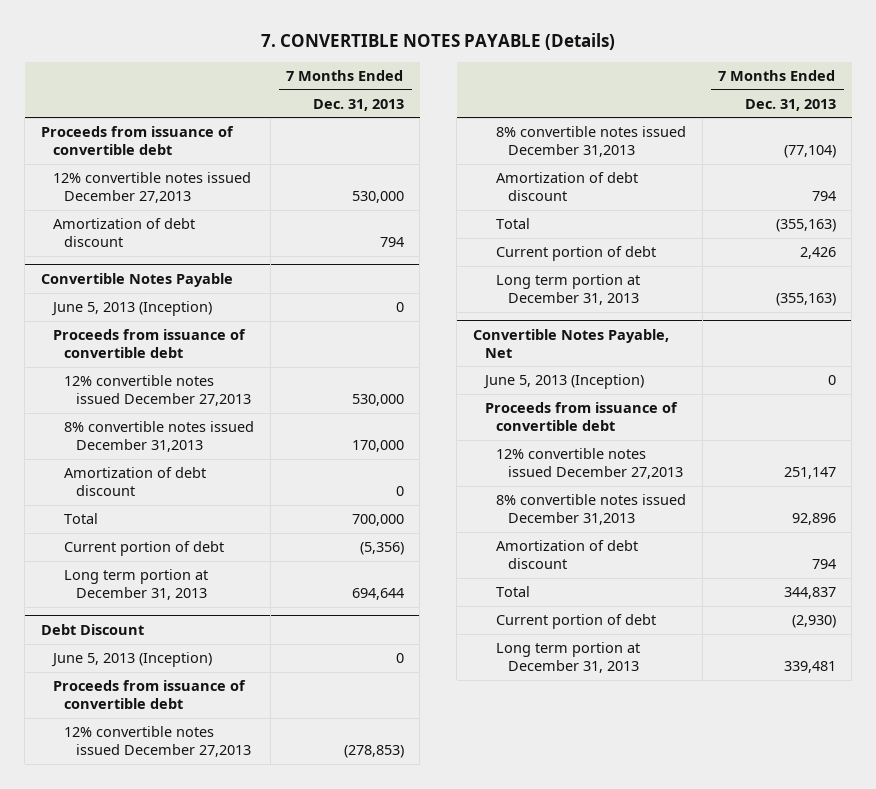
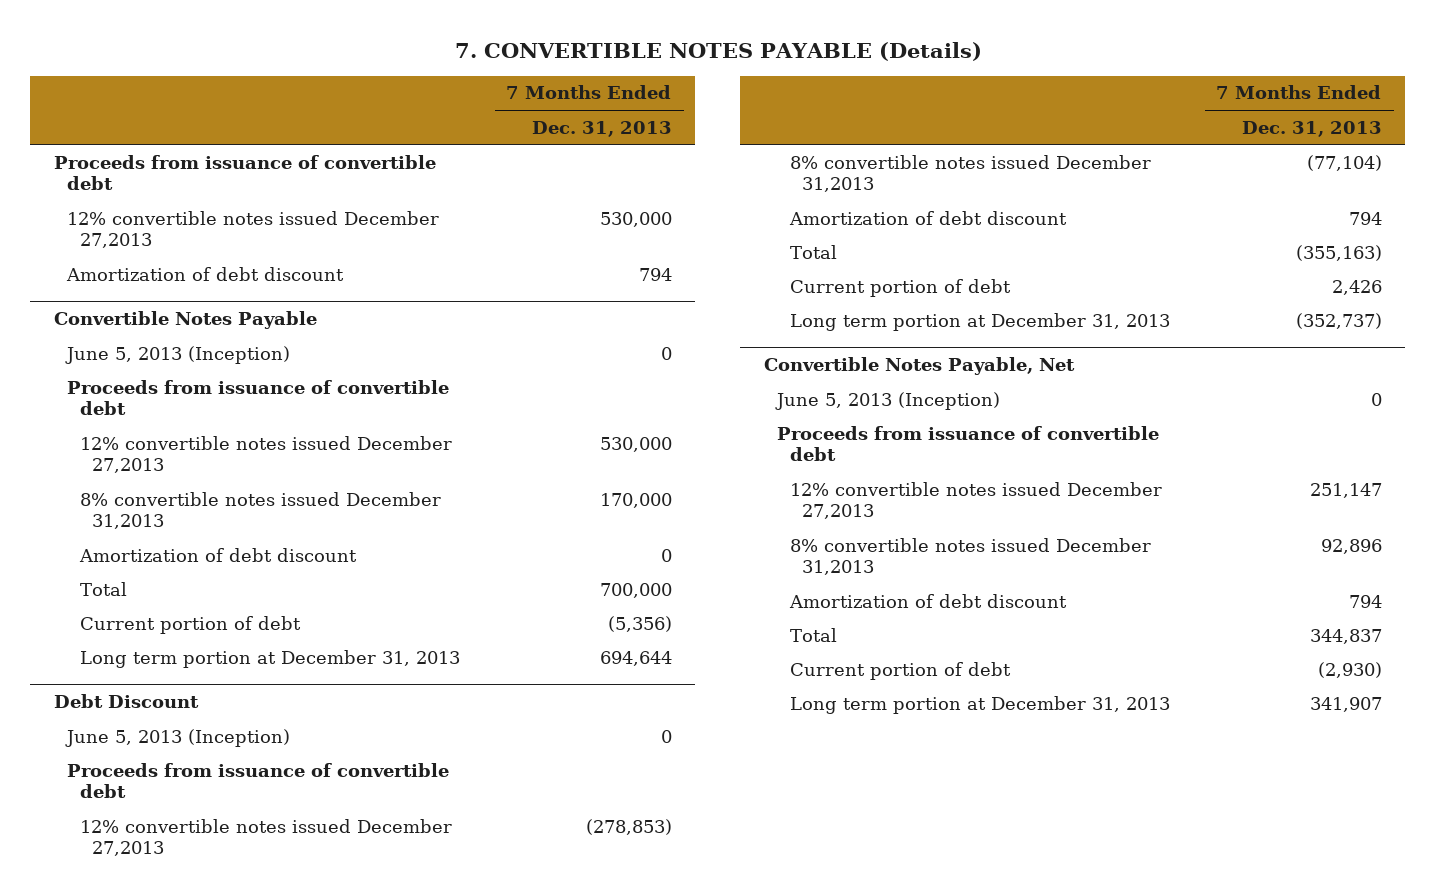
@ Debt Discount
- Long term portion at December 31, 2013 | (355,163)
+ Long term portion at December 31, 2013 | (352,737)
@ Convertible Notes Payable, Net
- Long term portion at December 31, 2013 | 339,481
+ Long term portion at December 31, 2013 | 341,907

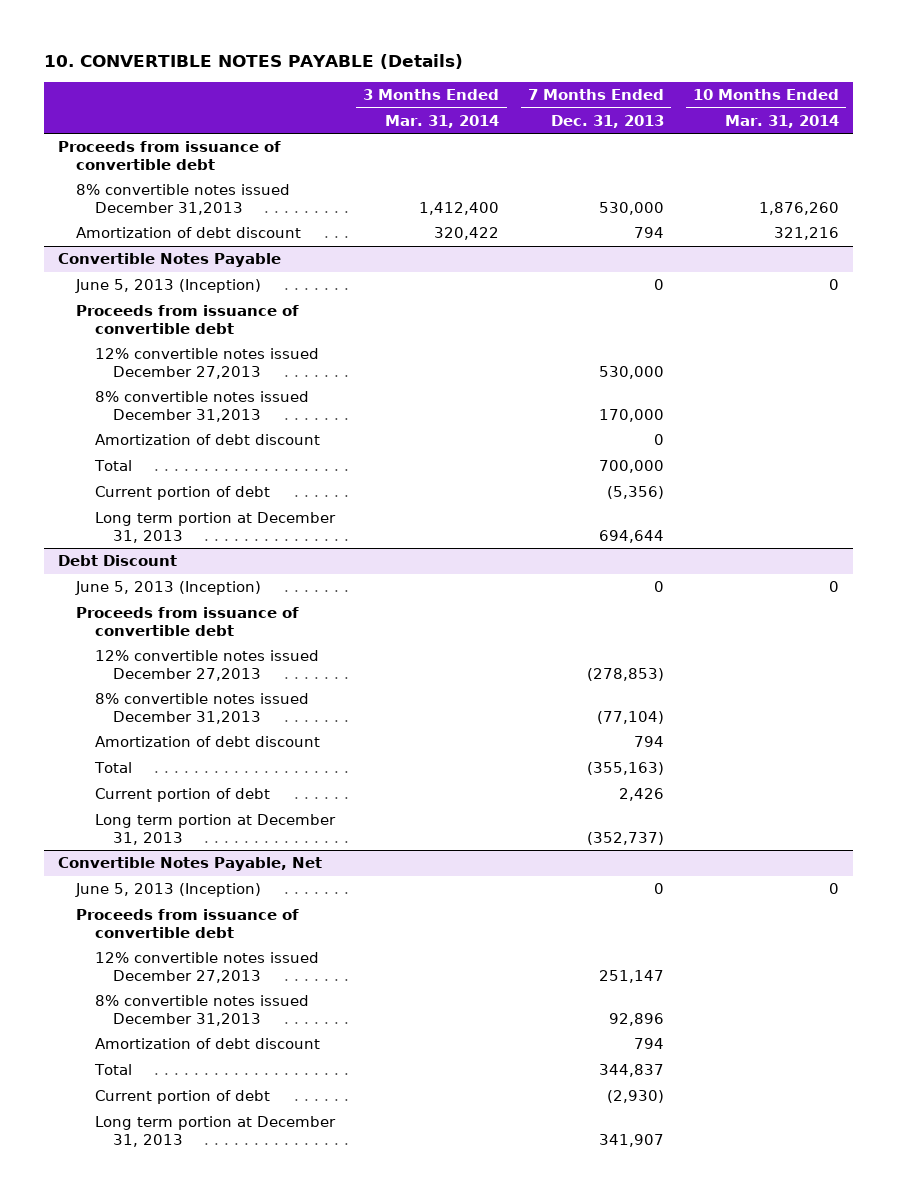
- 7. CONVERTIBLE NOTES PAYABLE (Details)
+ 10. CONVERTIBLE NOTES PAYABLE (Details)
- | 7 Months Ended Dec. 31, 2013
+ | 3 Months Ended Mar. 31, 2014 | 7 Months Ended Dec. 31, 2013 | 10 Months Ended Mar. 31, 2014
- 12% convertible notes issued December 27,2013 | 530,000
+ 8% convertible notes issued December 31,2013 | 1,412,400 | 530,000 | 1,876,260

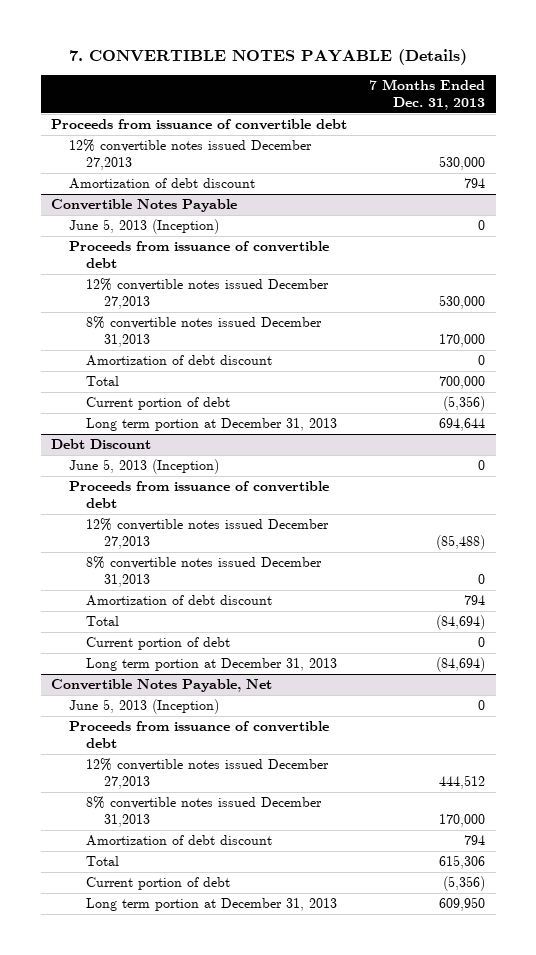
- 10. CONVERTIBLE NOTES PAYABLE (Details)
+ 7. CONVERTIBLE NOTES PAYABLE (Details)
- | 3 Months Ended Mar. 31, 2014 | 7 Months Ended Dec. 31, 2013 | 10 Months Ended Mar. 31, 2014
+ | 7 Months Ended Dec. 31, 2013
- 8% convertible notes issued December 31,2013 | 1,412,400 | 530,000 | 1,876,260
+ 12% convertible notes issued December 27,2013 | 530,000
@ Debt Discount
- 12% convertible notes issued December 27,2013 | | (278,853) |
- 8% convertible notes issued December 31,2013 | | (77,104) |
+ 12% convertible notes issued December 27,2013 | (85,488)
+ 8% convertible notes issued December 31,2013 | 0
- Total | | (355,163) |
- Current portion of debt | | 2,426 |
- Long term portion at December 31, 2013 | | (352,737) |
+ Total | (84,694)
+ Current portion of debt | 0
+ Long term portion at December 31, 2013 | (84,694)
@ Convertible Notes Payable, Net
- 12% convertible notes issued December 27,2013 | | 251,147 |
- 8% convertible notes issued December 31,2013 | | 92,896 |
+ 12% convertible notes issued December 27,2013 | 444,512
+ 8% convertible notes issued December 31,2013 | 170,000
- Total | | 344,837 |
- Current portion of debt | | (2,930) |
- Long term portion at December 31, 2013 | | 341,907 |
+ Total | 615,306
+ Current portion of debt | (5,356)
+ Long term portion at December 31, 2013 | 609,950

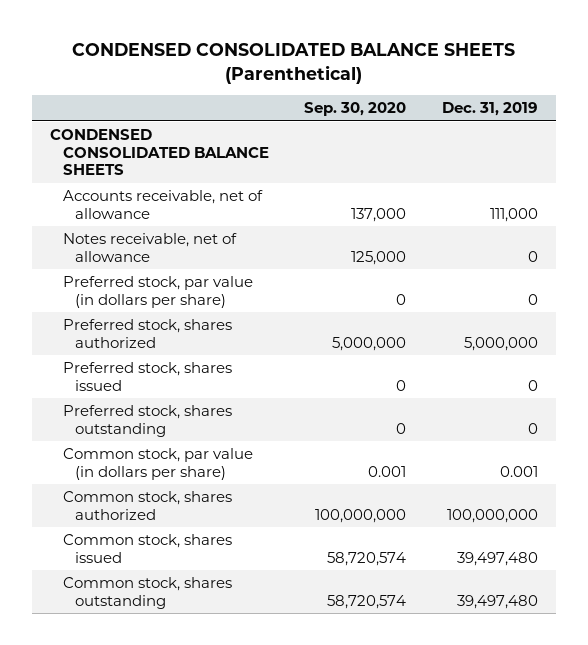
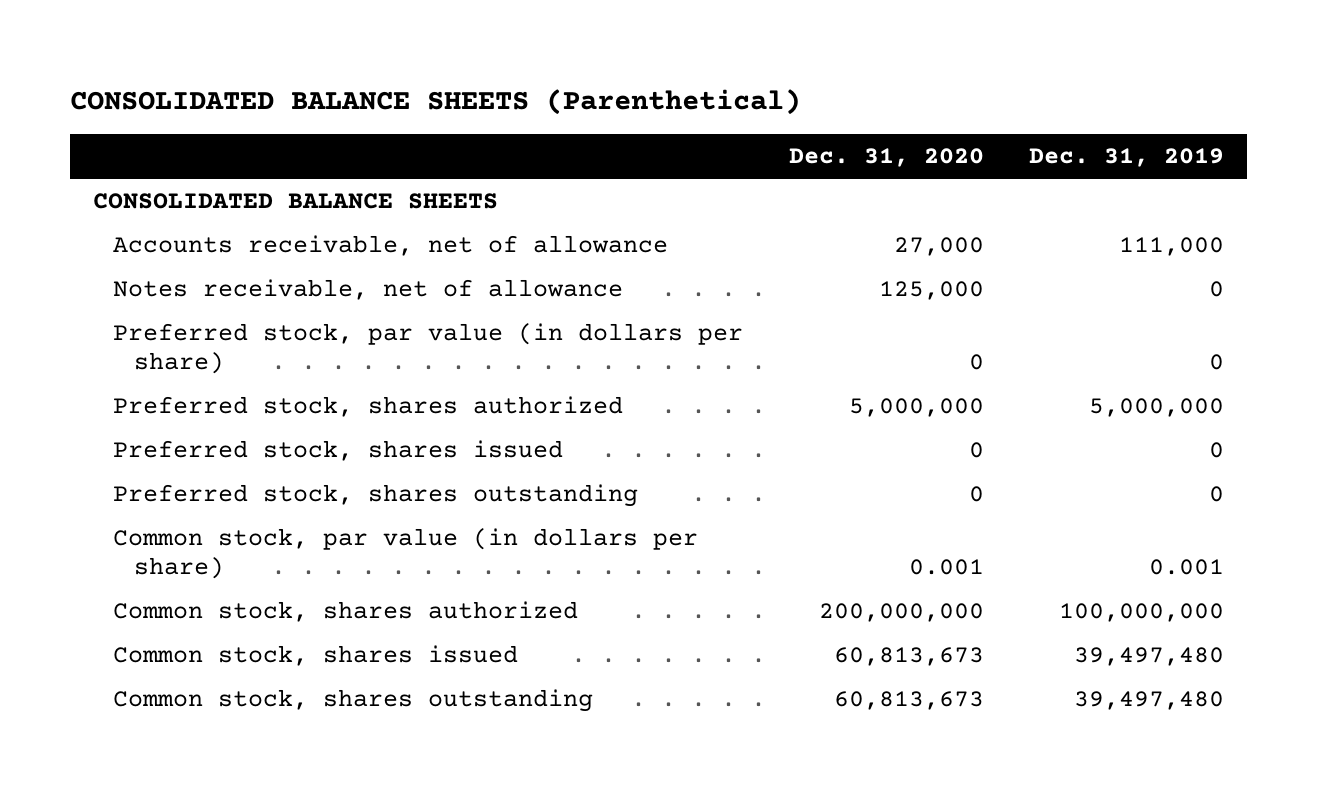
- CONDENSED CONSOLIDATED BALANCE SHEETS (Parenthetical)
+ CONSOLIDATED BALANCE SHEETS (Parenthetical)
- | Sep. 30, 2020 | Dec. 31, 2019
+ | Dec. 31, 2020 | Dec. 31, 2019
- CONDENSED CONSOLIDATED BALANCE SHEETS
+ CONSOLIDATED BALANCE SHEETS

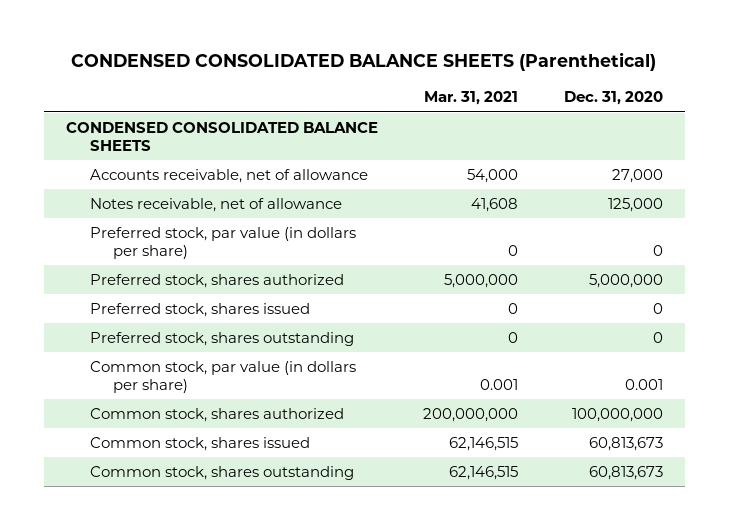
- CONSOLIDATED BALANCE SHEETS (Parenthetical)
+ CONDENSED CONSOLIDATED BALANCE SHEETS (Parenthetical)
- | Dec. 31, 2020 | Dec. 31, 2019
+ | Mar. 31, 2021 | Dec. 31, 2020
- CONSOLIDATED BALANCE SHEETS
+ CONDENSED CONSOLIDATED BALANCE SHEETS
- Common stock, shares authorized | 200,000,000 | 100,000,000
+ Common stock, shares authorized | 200,000,000 | 100,000,000

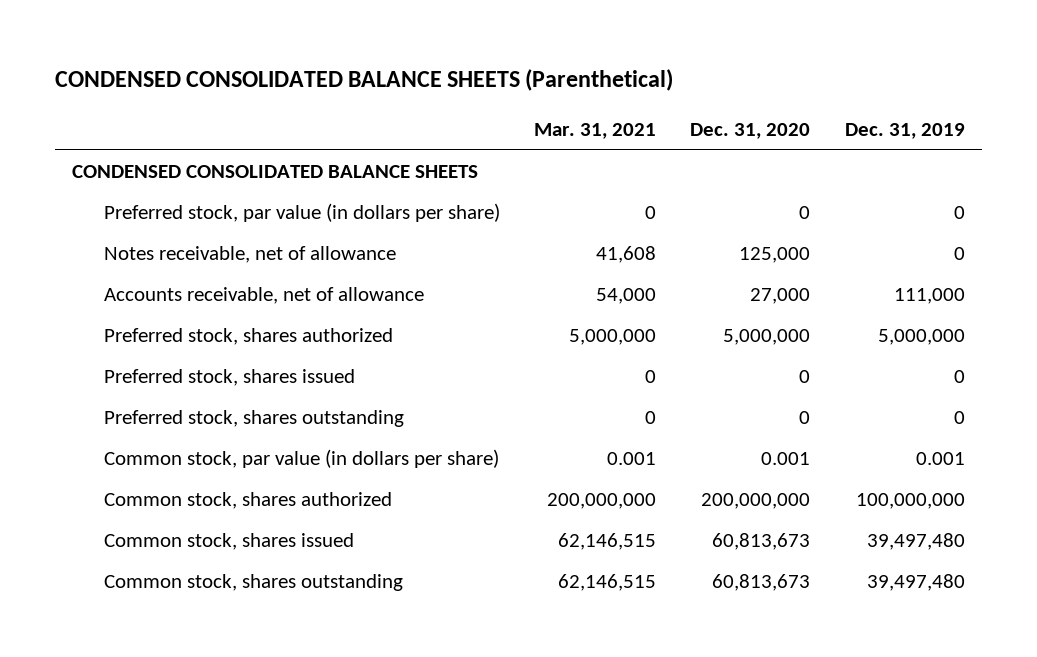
- | Mar. 31, 2021 | Dec. 31, 2020
+ | Mar. 31, 2021 | Dec. 31, 2020 | Dec. 31, 2019
moved down: Notes receivable, net of allowance | 41,608 | 125,000 | 0
moved down: Accounts receivable, net of allowance | 54,000 | 27,000 | 111,000
- Common stock, shares authorized | 200,000,000 | 100,000,000
+ Common stock, shares authorized | 200,000,000 | 200,000,000 | 100,000,000

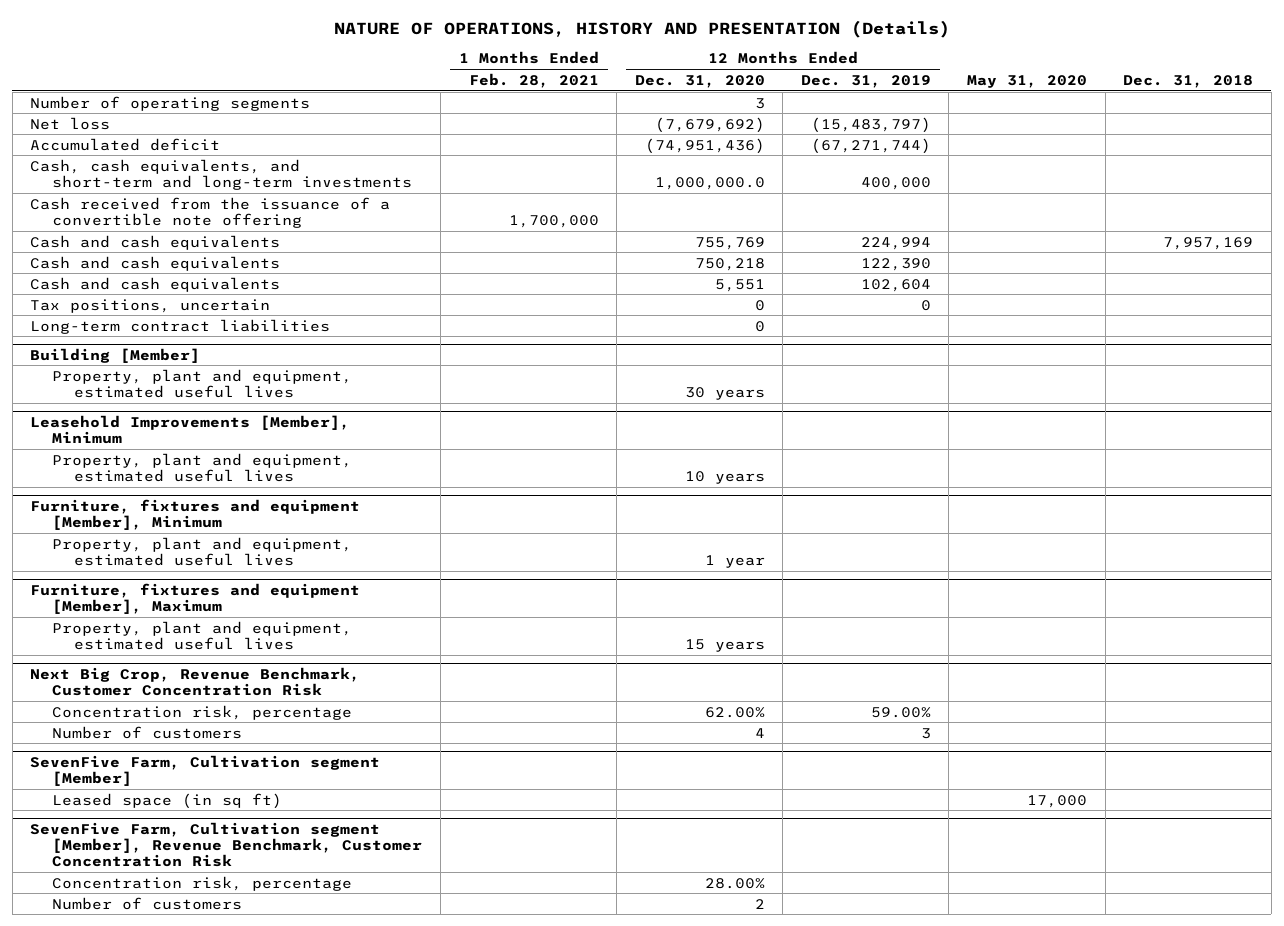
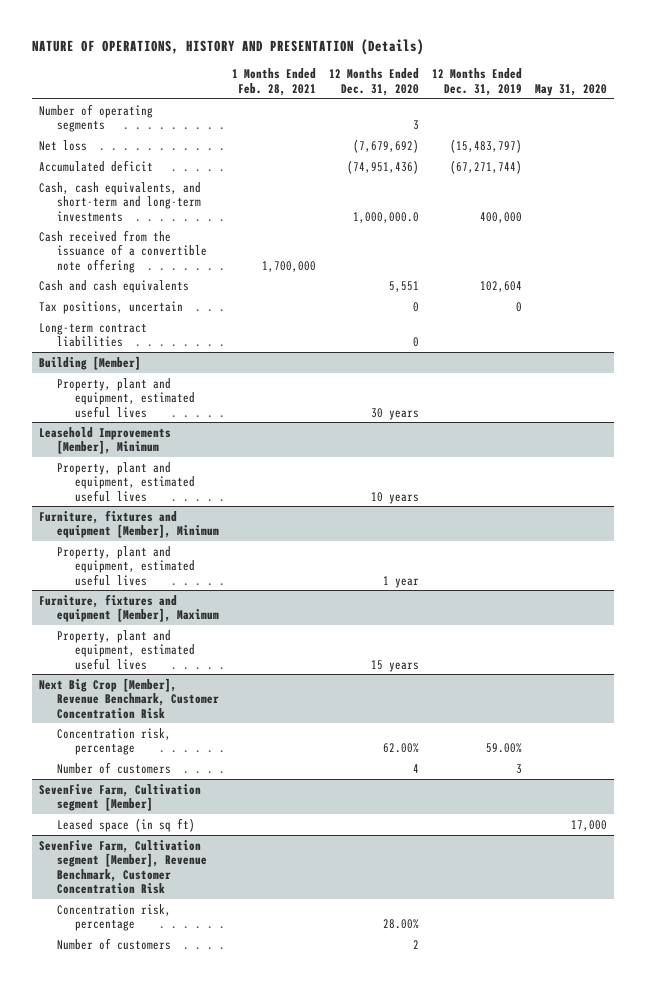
- | 1 Months Ended Feb. 28, 2021 | 12 Months Ended Dec. 31, 2020 | 12 Months Ended Dec. 31, 2019 | May 31, 2020 | Dec. 31, 2018
+ | 1 Months Ended Feb. 28, 2021 | 12 Months Ended Dec. 31, 2020 | 12 Months Ended Dec. 31, 2019 | May 31, 2020
- Cash and cash equivalents | | 755,769 | 224,994 | | 7,957,169
- Cash and cash equivalents | | 750,218 | 122,390 | |
- Next Big Crop, Revenue Benchmark, Customer Concentration Risk
+ Next Big Crop [Member], Revenue Benchmark, Customer Concentration Risk

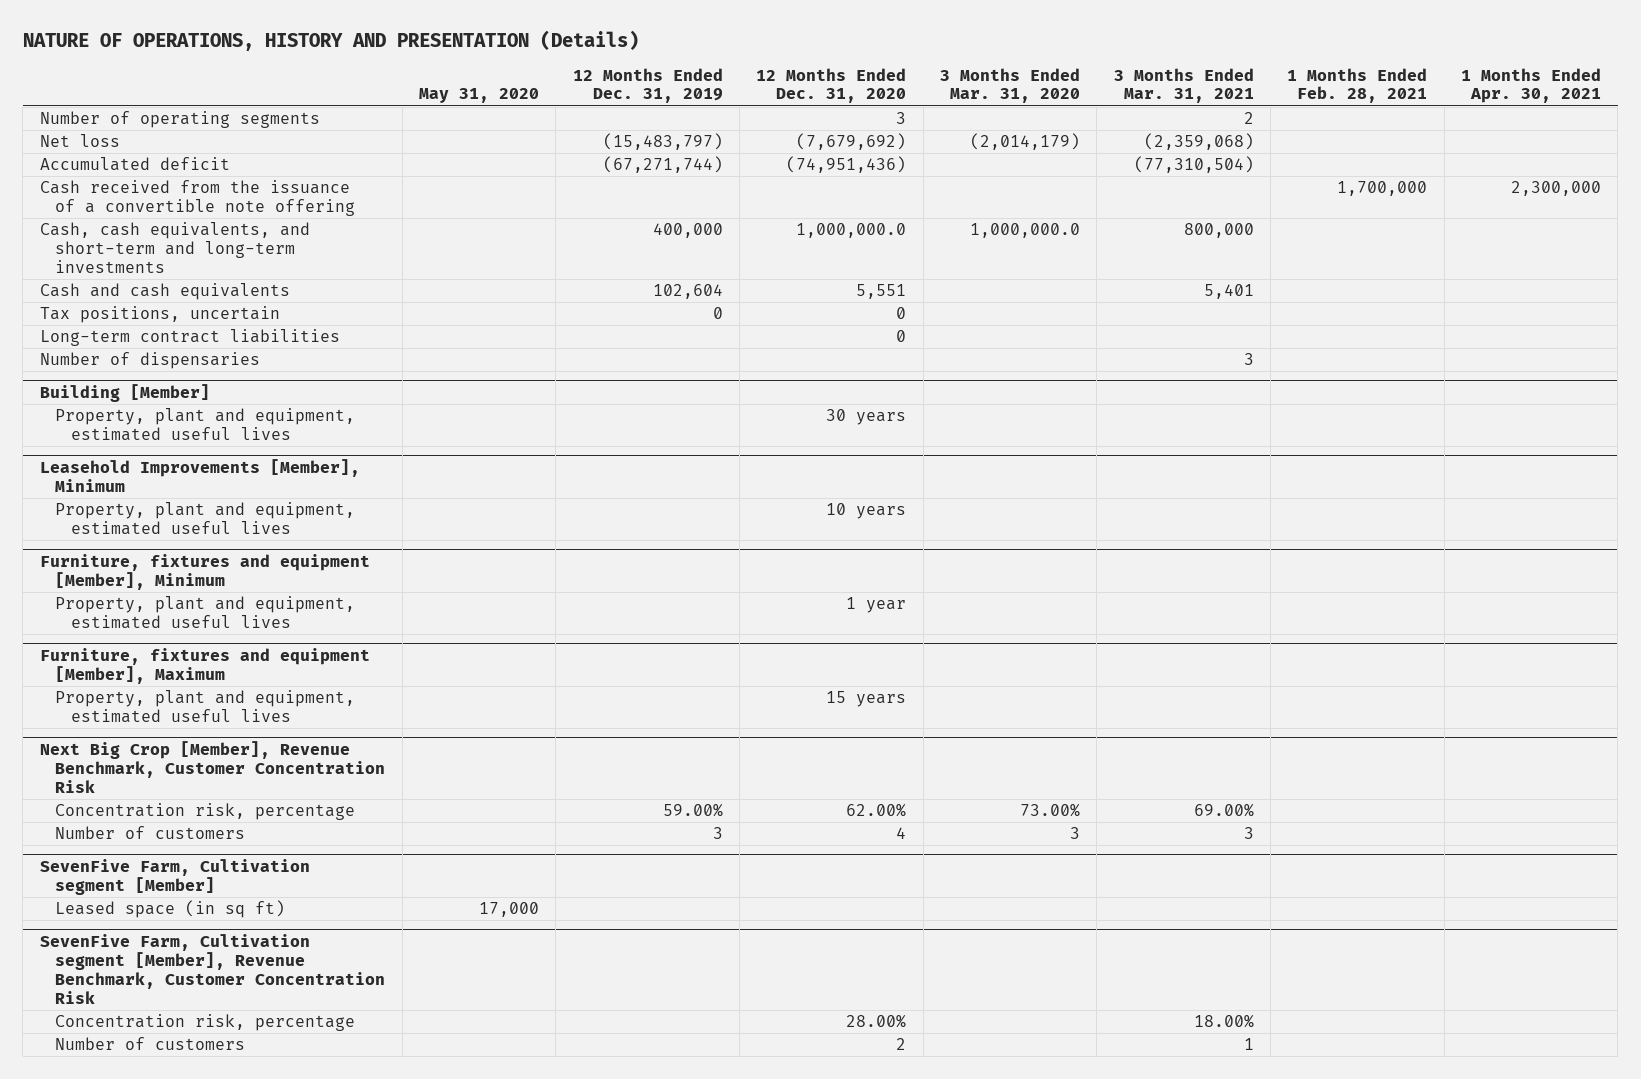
- | 1 Months Ended Feb. 28, 2021 | 12 Months Ended Dec. 31, 2020 | 12 Months Ended Dec. 31, 2019 | May 31, 2020
+ | May 31, 2020 | 12 Months Ended Dec. 31, 2019 | 12 Months Ended Dec. 31, 2020 | 3 Months Ended Mar. 31, 2020 | 3 Months Ended Mar. 31, 2021 | 1 Months Ended Feb. 28, 2021 | 1 Months Ended Apr. 30, 2021
moved down: Cash, cash equivalents, and short-term and long-term investments | | 400,000 | 1,000,000.0 | 1,000,000.0 | 800,000 | |
+ Number of dispensaries | | | | | 3 | |

